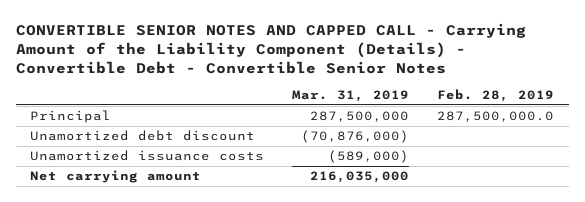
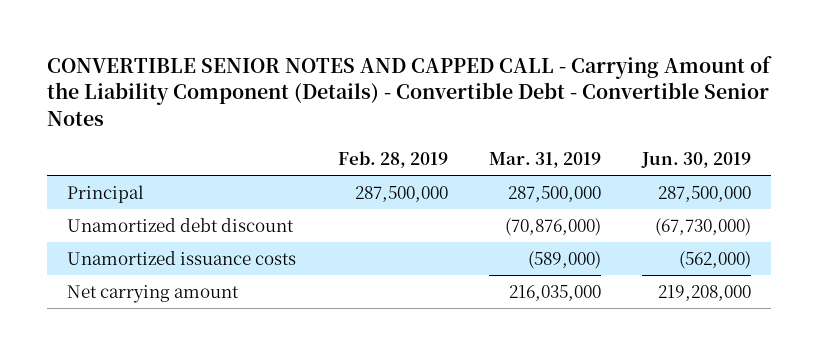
- | Mar. 31, 2019 | Feb. 28, 2019
+ | Feb. 28, 2019 | Mar. 31, 2019 | Jun. 30, 2019
- Principal | 287,500,000 | 287,500,000.0
+ Principal | 287,500,000 | 287,500,000 | 287,500,000

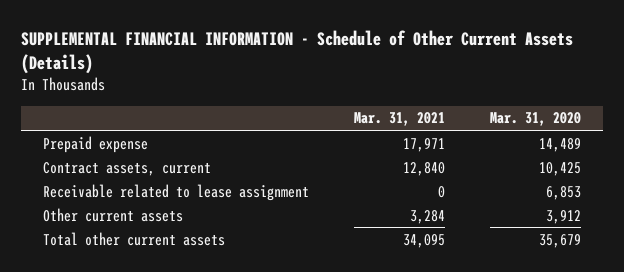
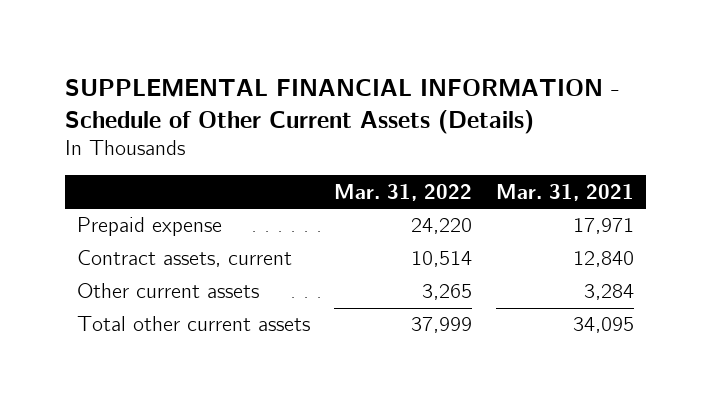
- | Mar. 31, 2021 | Mar. 31, 2020
+ | Mar. 31, 2022 | Mar. 31, 2021
- Receivable related to lease assignment | 0 | 6,853

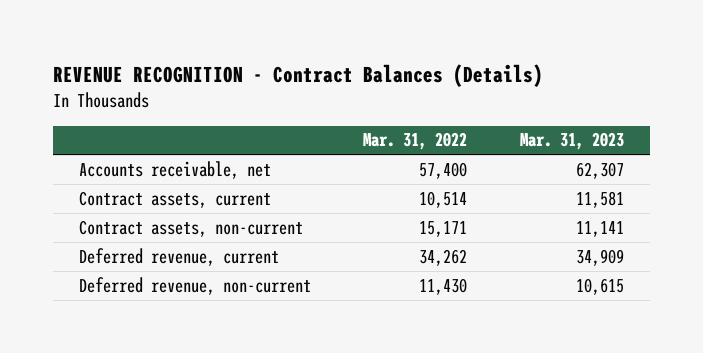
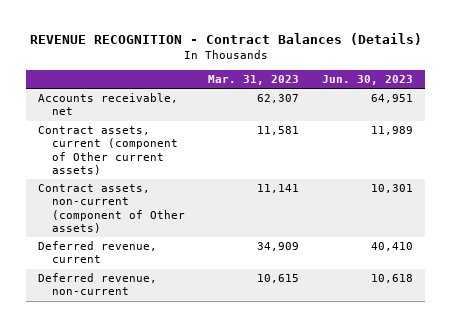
- | Mar. 31, 2022 | Mar. 31, 2023
+ | Mar. 31, 2023 | Jun. 30, 2023
- Contract assets, current | 10,514 | 11,581
- Contract assets, non-current | 15,171 | 11,141
+ Contract assets, current (component of Other current assets) | 11,581 | 11,989
+ Contract assets, non-current (component of Other assets) | 11,141 | 10,301

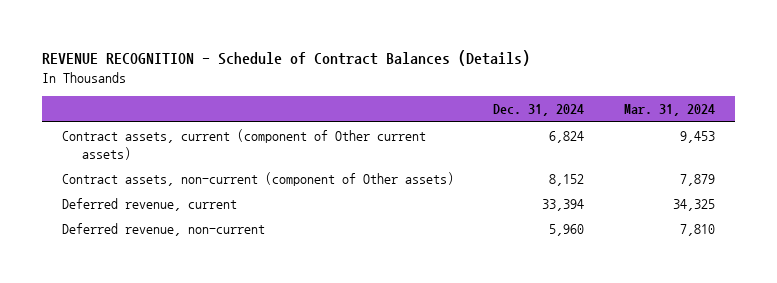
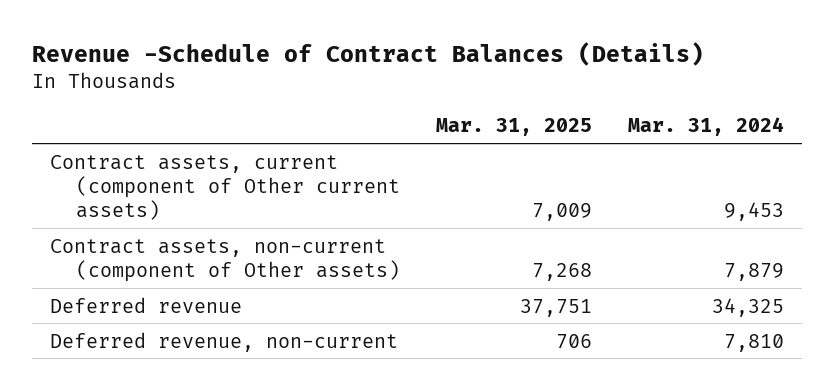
- REVENUE RECOGNITION - Schedule of Contract Balances (Details)
+ Revenue -Schedule of Contract Balances (Details)
- | Dec. 31, 2024 | Mar. 31, 2024
+ | Mar. 31, 2025 | Mar. 31, 2024
- Deferred revenue, current | 33,394 | 34,325
+ Deferred revenue | 37,751 | 34,325

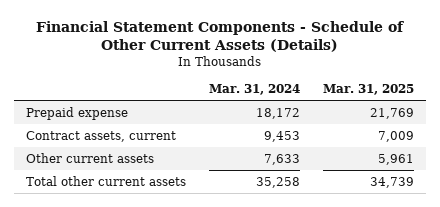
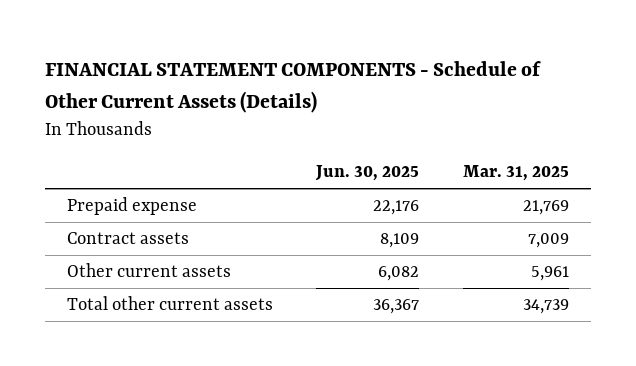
- Financial Statement Components - Schedule of Other Current Assets (Details)
+ FINANCIAL STATEMENT COMPONENTS - Schedule of Other Current Assets (Details)
- | Mar. 31, 2024 | Mar. 31, 2025
+ | Jun. 30, 2025 | Mar. 31, 2025
- Contract assets, current | 9,453 | 7,009
+ Contract assets | 8,109 | 7,009

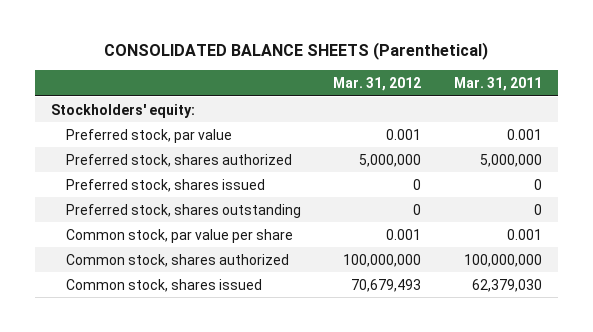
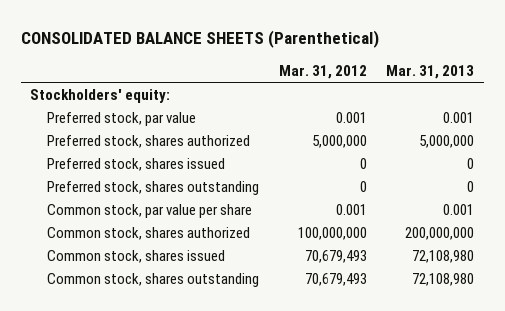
- | Mar. 31, 2012 | Mar. 31, 2011
+ | Mar. 31, 2012 | Mar. 31, 2013
+ Common stock, shares outstanding | 70,679,493 | 72,108,980

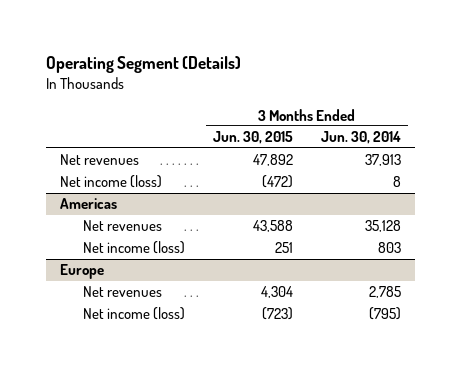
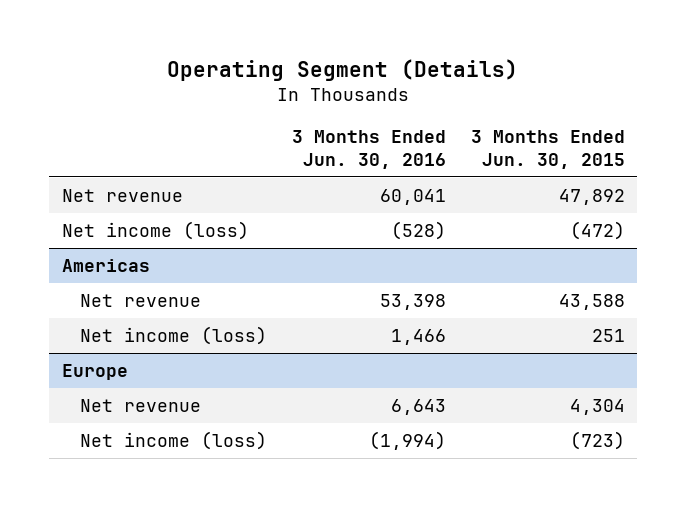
- | 3 Months Ended Jun. 30, 2015 | 3 Months Ended Jun. 30, 2014
+ | 3 Months Ended Jun. 30, 2016 | 3 Months Ended Jun. 30, 2015
- Net revenues | 47,892 | 37,913
+ Net revenue | 60,041 | 47,892
@ Americas
- Net revenues | 43,588 | 35,128
+ Net revenue | 53,398 | 43,588
@ Europe
- Net revenues | 4,304 | 2,785
+ Net revenue | 6,643 | 4,304

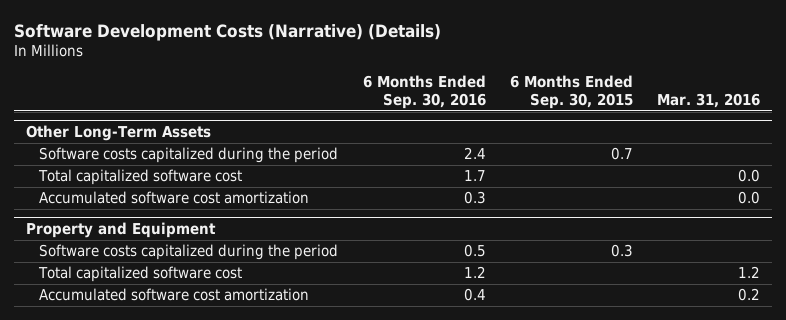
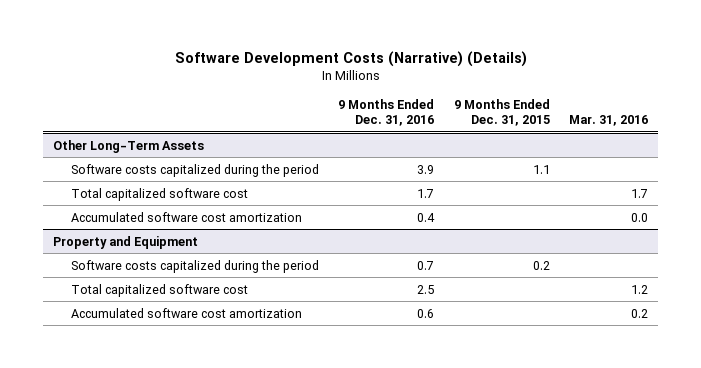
- | 6 Months Ended Sep. 30, 2016 | 6 Months Ended Sep. 30, 2015 | Mar. 31, 2016
+ | 9 Months Ended Dec. 31, 2016 | 9 Months Ended Dec. 31, 2015 | Mar. 31, 2016
@ Other Long-Term Assets
- Total capitalized software cost | 1.7 | | 0.0
+ Total capitalized software cost | 1.7 | | 1.7

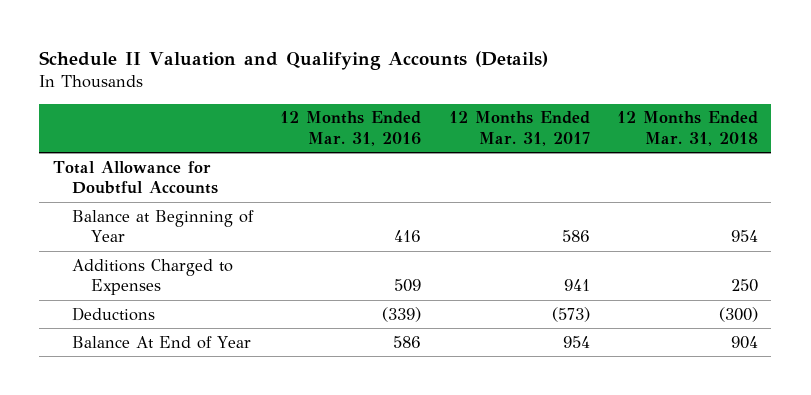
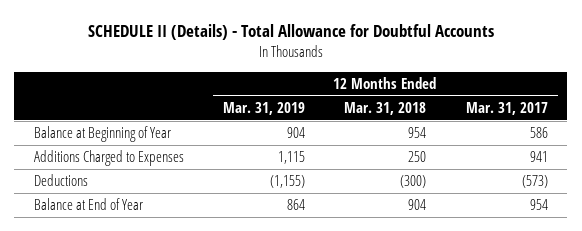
- Schedule II Valuation and Qualifying Accounts (Details)
+ SCHEDULE II (Details) - Total Allowance for Doubtful Accounts
- | 12 Months Ended Mar. 31, 2016 | 12 Months Ended Mar. 31, 2017 | 12 Months Ended Mar. 31, 2018
+ | 12 Months Ended Mar. 31, 2019 | 12 Months Ended Mar. 31, 2018 | 12 Months Ended Mar. 31, 2017
- Total Allowance for Doubtful Accounts
- Balance At End of Year | 586 | 954 | 904
+ Balance at End of Year | 864 | 904 | 954

